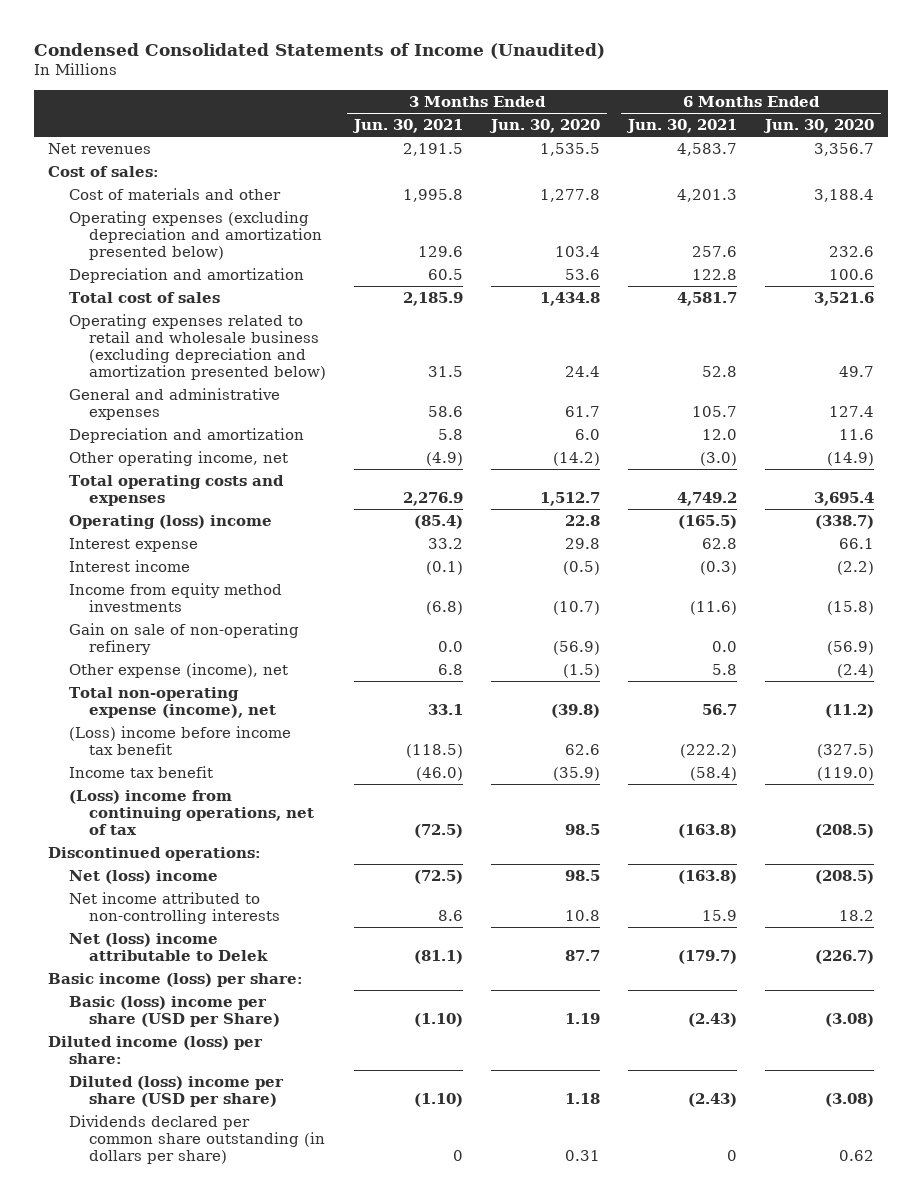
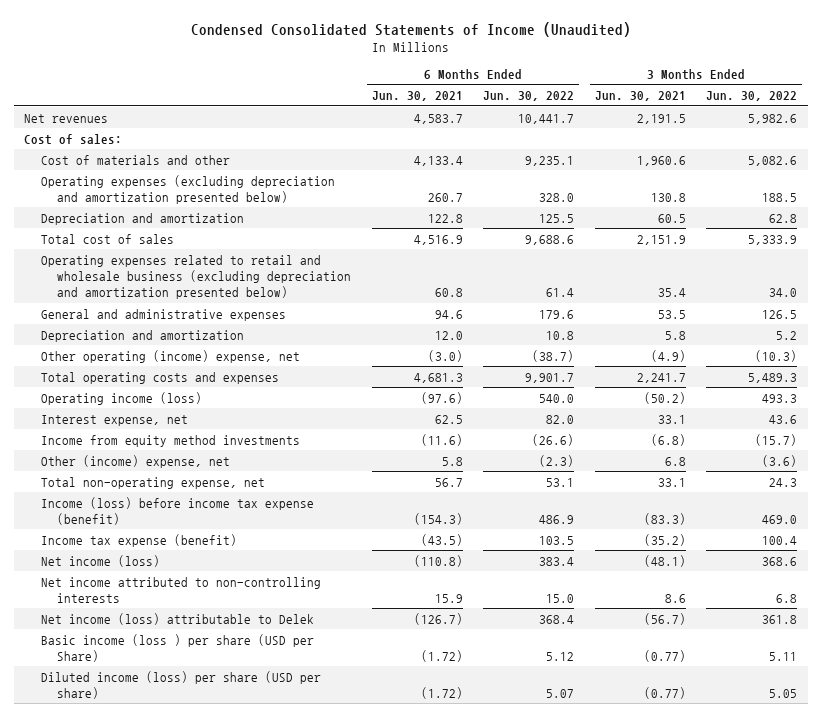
- | 3 Months Ended Jun. 30, 2021 | 3 Months Ended Jun. 30, 2020 | 6 Months Ended Jun. 30, 2021 | 6 Months Ended Jun. 30, 2020
+ | 6 Months Ended Jun. 30, 2021 | 6 Months Ended Jun. 30, 2022 | 3 Months Ended Jun. 30, 2021 | 3 Months Ended Jun. 30, 2022
- Cost of materials and other | 1,995.8 | 1,277.8 | 4,201.3 | 3,188.4
- Operating expenses (excluding depreciation and amortization presented below) | 129.6 | 103.4 | 257.6 | 232.6
+ Cost of materials and other | 4,133.4 | 9,235.1 | 1,960.6 | 5,082.6
+ Operating expenses (excluding depreciation and amortization presented below) | 260.7 | 328.0 | 130.8 | 188.5
- Total cost of sales | 2,185.9 | 1,434.8 | 4,581.7 | 3,521.6
- Operating expenses related to retail and wholesale business (excluding depreciation and amortization presented below) | 31.5 | 24.4 | 52.8 | 49.7
- General and administrative expenses | 58.6 | 61.7 | 105.7 | 127.4
+ Total cost of sales | 4,516.9 | 9,688.6 | 2,151.9 | 5,333.9
+ Operating expenses related to retail and wholesale business (excluding depreciation and amortization presented below) | 60.8 | 61.4 | 35.4 | 34.0
+ General and administrative expenses | 94.6 | 179.6 | 53.5 | 126.5
- Other operating income, net | (4.9) | (14.2) | (3.0) | (14.9)
- Total operating costs and expenses | 2,276.9 | 1,512.7 | 4,749.2 | 3,695.4
- Operating (loss) income | (85.4) | 22.8 | (165.5) | (338.7)
- Interest expense | 33.2 | 29.8 | 62.8 | 66.1
- Interest income | (0.1) | (0.5) | (0.3) | (2.2)
+ Other operating (income) expense, net | (3.0) | (38.7) | (4.9) | (10.3)
+ Total operating costs and expenses | 4,681.3 | 9,901.7 | 2,241.7 | 5,489.3
+ Operating income (loss) | (97.6) | 540.0 | (50.2) | 493.3
+ Interest expense, net | 62.5 | 82.0 | 33.1 | 43.6
- Gain on sale of non-operating refinery | 0.0 | (56.9) | 0.0 | (56.9)
- Other expense (income), net | 6.8 | (1.5) | 5.8 | (2.4)
- Total non-operating expense (income), net | 33.1 | (39.8) | 56.7 | (11.2)
- (Loss) income before income tax benefit | (118.5) | 62.6 | (222.2) | (327.5)
- Income tax benefit | (46.0) | (35.9) | (58.4) | (119.0)
- (Loss) income from continuing operations, net of tax | (72.5) | 98.5 | (163.8) | (208.5)
- Discontinued operations:
- Net (loss) income | (72.5) | 98.5 | (163.8) | (208.5)
+ Other (income) expense, net | 5.8 | (2.3) | 6.8 | (3.6)
+ Total non-operating expense, net | 56.7 | 53.1 | 33.1 | 24.3
+ Income (loss) before income tax expense (benefit) | (154.3) | 486.9 | (83.3) | 469.0
+ Income tax expense (benefit) | (43.5) | 103.5 | (35.2) | 100.4
+ Net income (loss) | (110.8) | 383.4 | (48.1) | 368.6
- Net (loss) income attributable to Delek | (81.1) | 87.7 | (179.7) | (226.7)
- Basic income (loss) per share:
- Basic (loss) income per share (USD per Share) | (1.10) | 1.19 | (2.43) | (3.08)
- Diluted income (loss) per share:
- Diluted (loss) income per share (USD per share) | (1.10) | 1.18 | (2.43) | (3.08)
- Dividends declared per common share outstanding (in dollars per share) | 0 | 0.31 | 0 | 0.62
+ Net income (loss) attributable to Delek | (126.7) | 368.4 | (56.7) | 361.8
+ Basic income (loss ) per share (USD per Share) | (1.72) | 5.12 | (0.77) | 5.11
+ Diluted income (loss) per share (USD per share) | (1.72) | 5.07 | (0.77) | 5.05

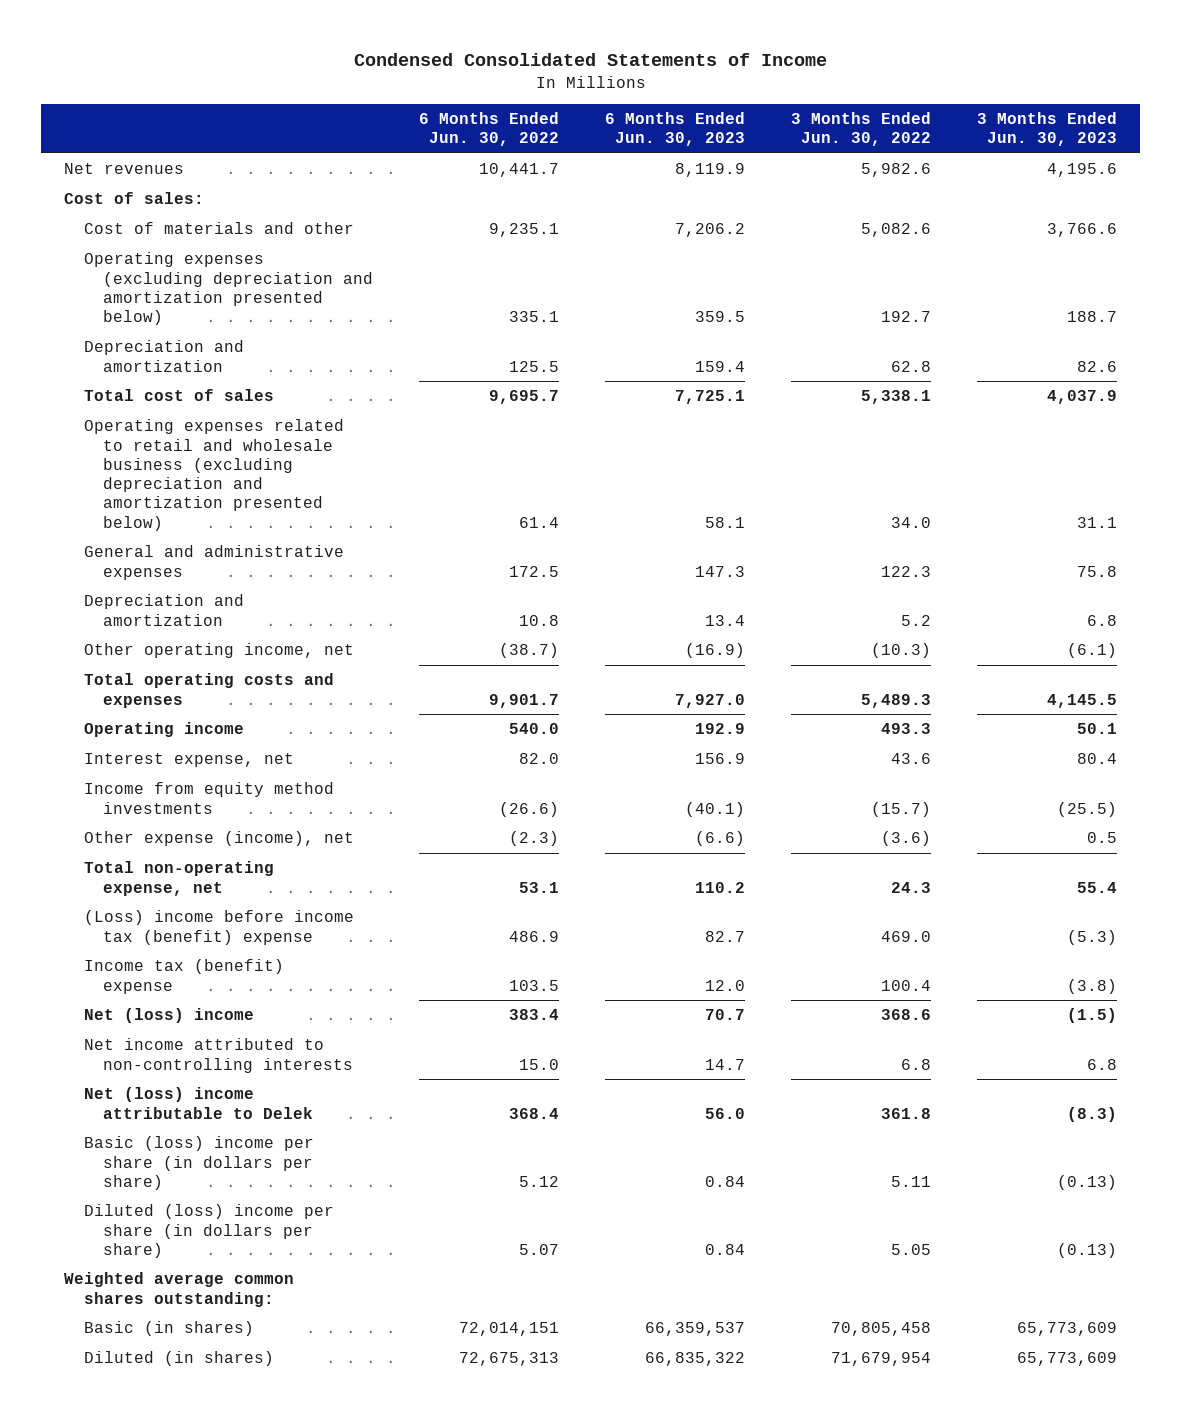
- Condensed Consolidated Statements of Income (Unaudited)
+ Condensed Consolidated Statements of Income
- | 6 Months Ended Jun. 30, 2021 | 6 Months Ended Jun. 30, 2022 | 3 Months Ended Jun. 30, 2021 | 3 Months Ended Jun. 30, 2022
+ | 6 Months Ended Jun. 30, 2022 | 6 Months Ended Jun. 30, 2023 | 3 Months Ended Jun. 30, 2022 | 3 Months Ended Jun. 30, 2023
- Operating expenses (excluding depreciation and amortization presented below) | 260.7 | 328.0 | 130.8 | 188.5
+ Operating expenses (excluding depreciation and amortization presented below) | 335.1 | 359.5 | 192.7 | 188.7
- Total cost of sales | 4,516.9 | 9,688.6 | 2,151.9 | 5,333.9
+ Total cost of sales | 9,695.7 | 7,725.1 | 5,338.1 | 4,037.9
- General and administrative expenses | 94.6 | 179.6 | 53.5 | 126.5
+ General and administrative expenses | 172.5 | 147.3 | 122.3 | 75.8
- Other operating (income) expense, net | (3.0) | (38.7) | (4.9) | (10.3)
+ Other operating income, net | (38.7) | (16.9) | (10.3) | (6.1)
- Operating income (loss) | (97.6) | 540.0 | (50.2) | 493.3
+ Operating income | 540.0 | 192.9 | 493.3 | 50.1
- Other (income) expense, net | 5.8 | (2.3) | 6.8 | (3.6)
+ Other expense (income), net | (2.3) | (6.6) | (3.6) | 0.5
- Income (loss) before income tax expense (benefit) | (154.3) | 486.9 | (83.3) | 469.0
- Income tax expense (benefit) | (43.5) | 103.5 | (35.2) | 100.4
- Net income (loss) | (110.8) | 383.4 | (48.1) | 368.6
+ (Loss) income before income tax (benefit) expense | 486.9 | 82.7 | 469.0 | (5.3)
+ Income tax (benefit) expense | 103.5 | 12.0 | 100.4 | (3.8)
+ Net (loss) income | 383.4 | 70.7 | 368.6 | (1.5)
- Net income (loss) attributable to Delek | (126.7) | 368.4 | (56.7) | 361.8
- Basic income (loss ) per share (USD per Share) | (1.72) | 5.12 | (0.77) | 5.11
- Diluted income (loss) per share (USD per share) | (1.72) | 5.07 | (0.77) | 5.05
+ Net (loss) income attributable to Delek | 368.4 | 56.0 | 361.8 | (8.3)
+ Basic (loss) income per share (in dollars per share) | 5.12 | 0.84 | 5.11 | (0.13)
+ Diluted (loss) income per share (in dollars per share) | 5.07 | 0.84 | 5.05 | (0.13)
+ Weighted average common shares outstanding:
+ Basic (in shares) | 72,014,151 | 66,359,537 | 70,805,458 | 65,773,609
+ Diluted (in shares) | 72,675,313 | 66,835,322 | 71,679,954 | 65,773,609

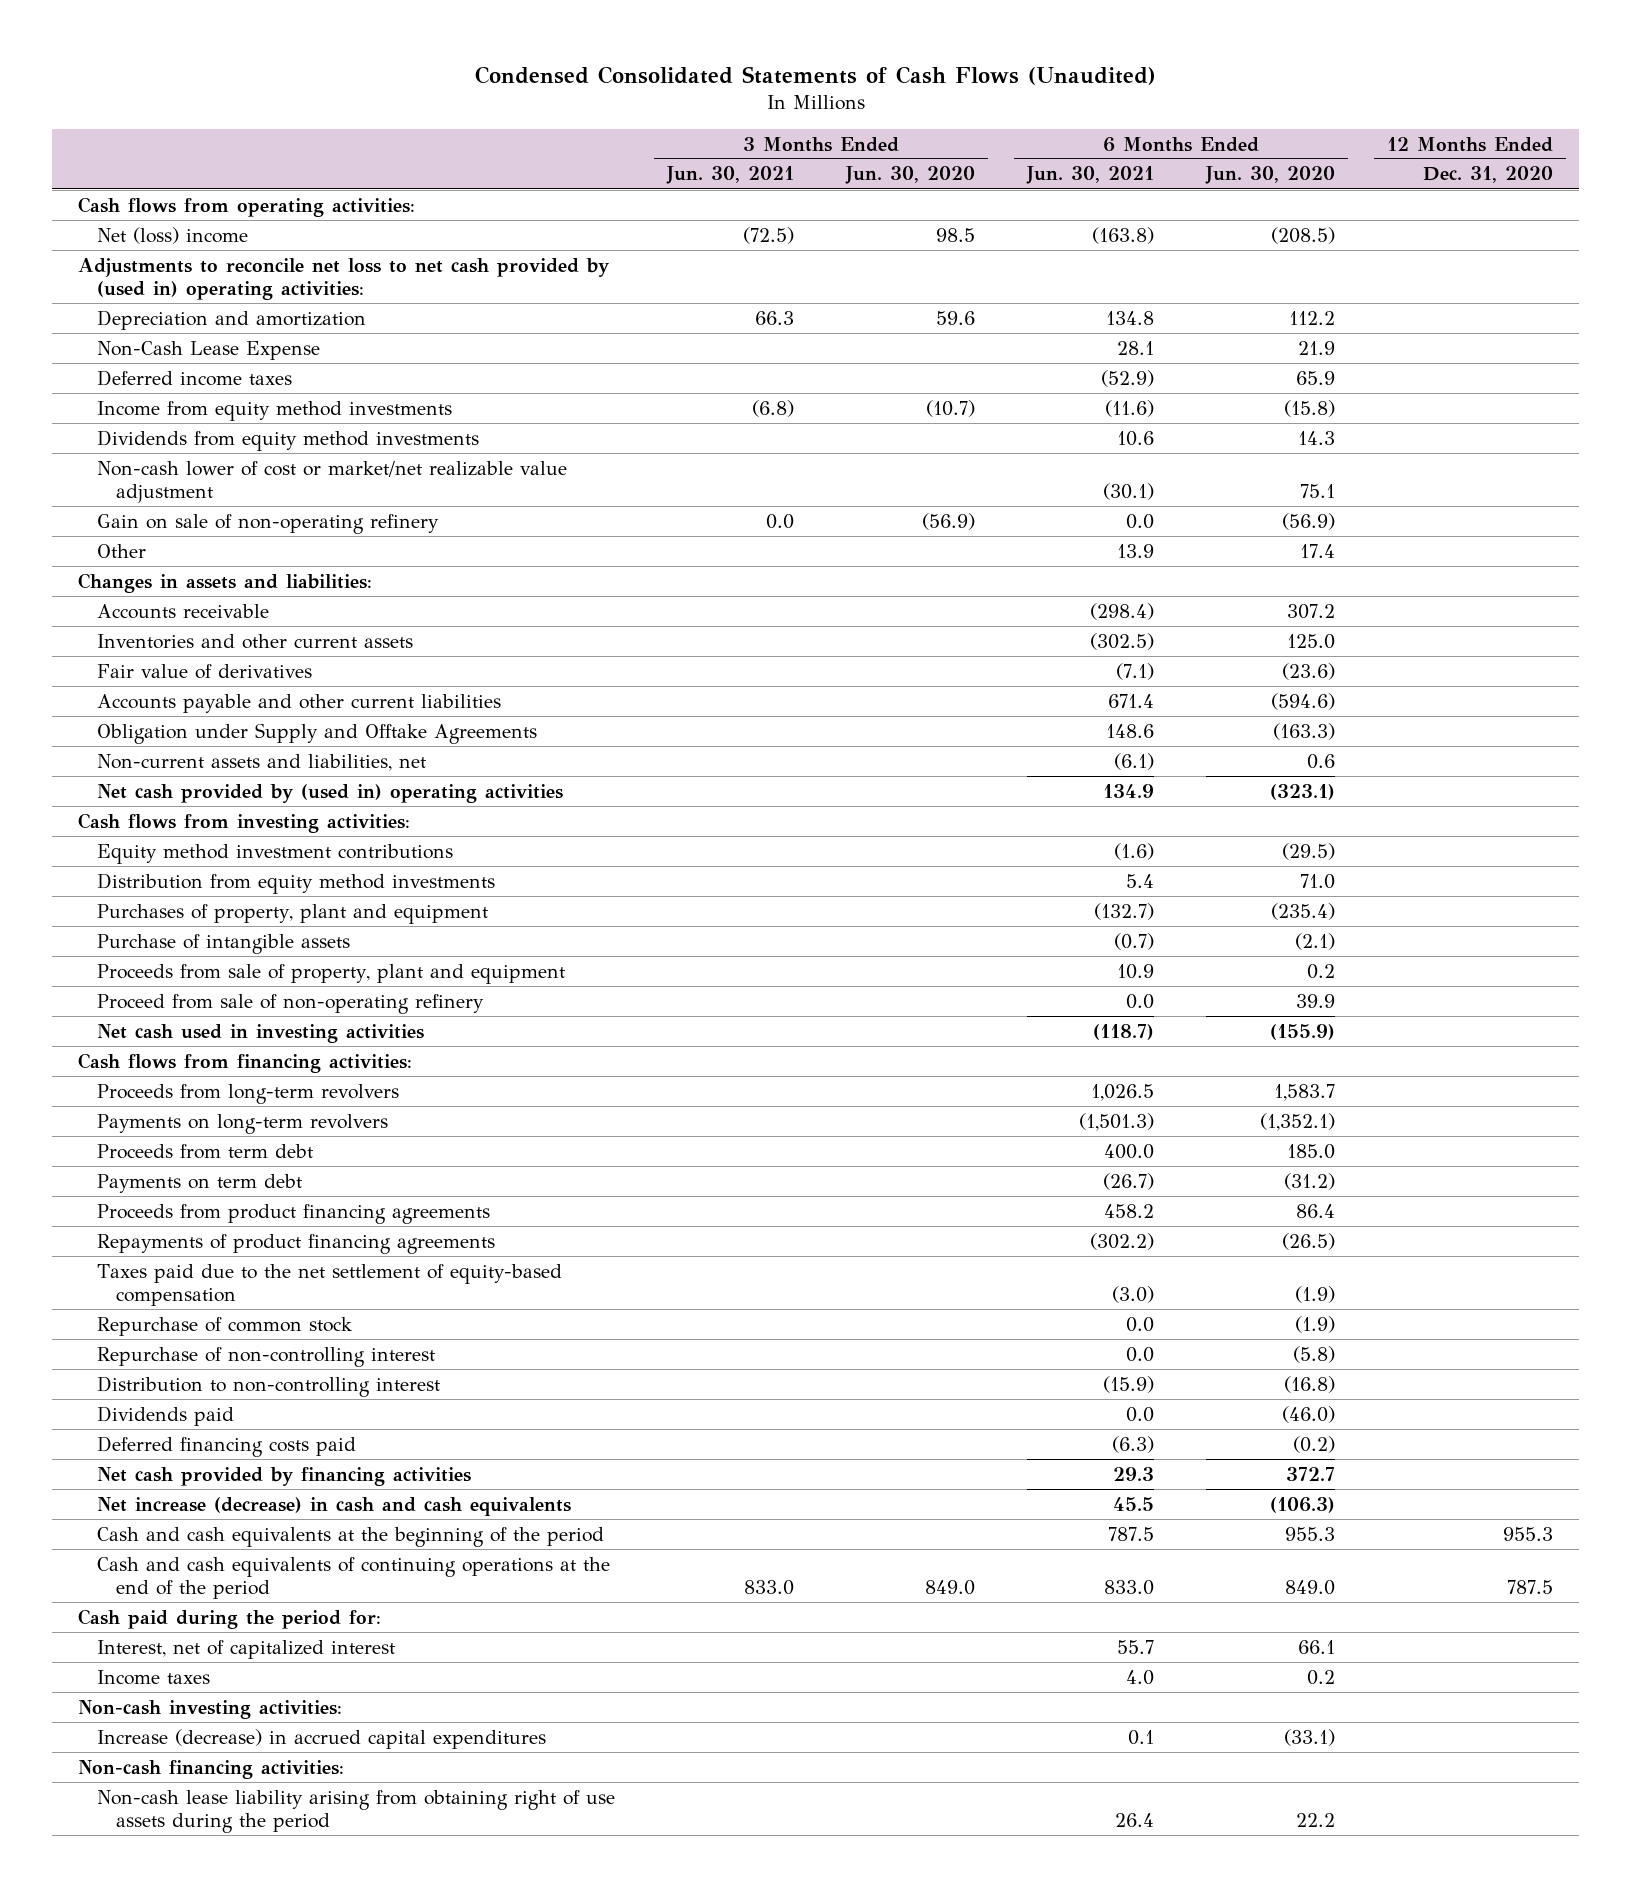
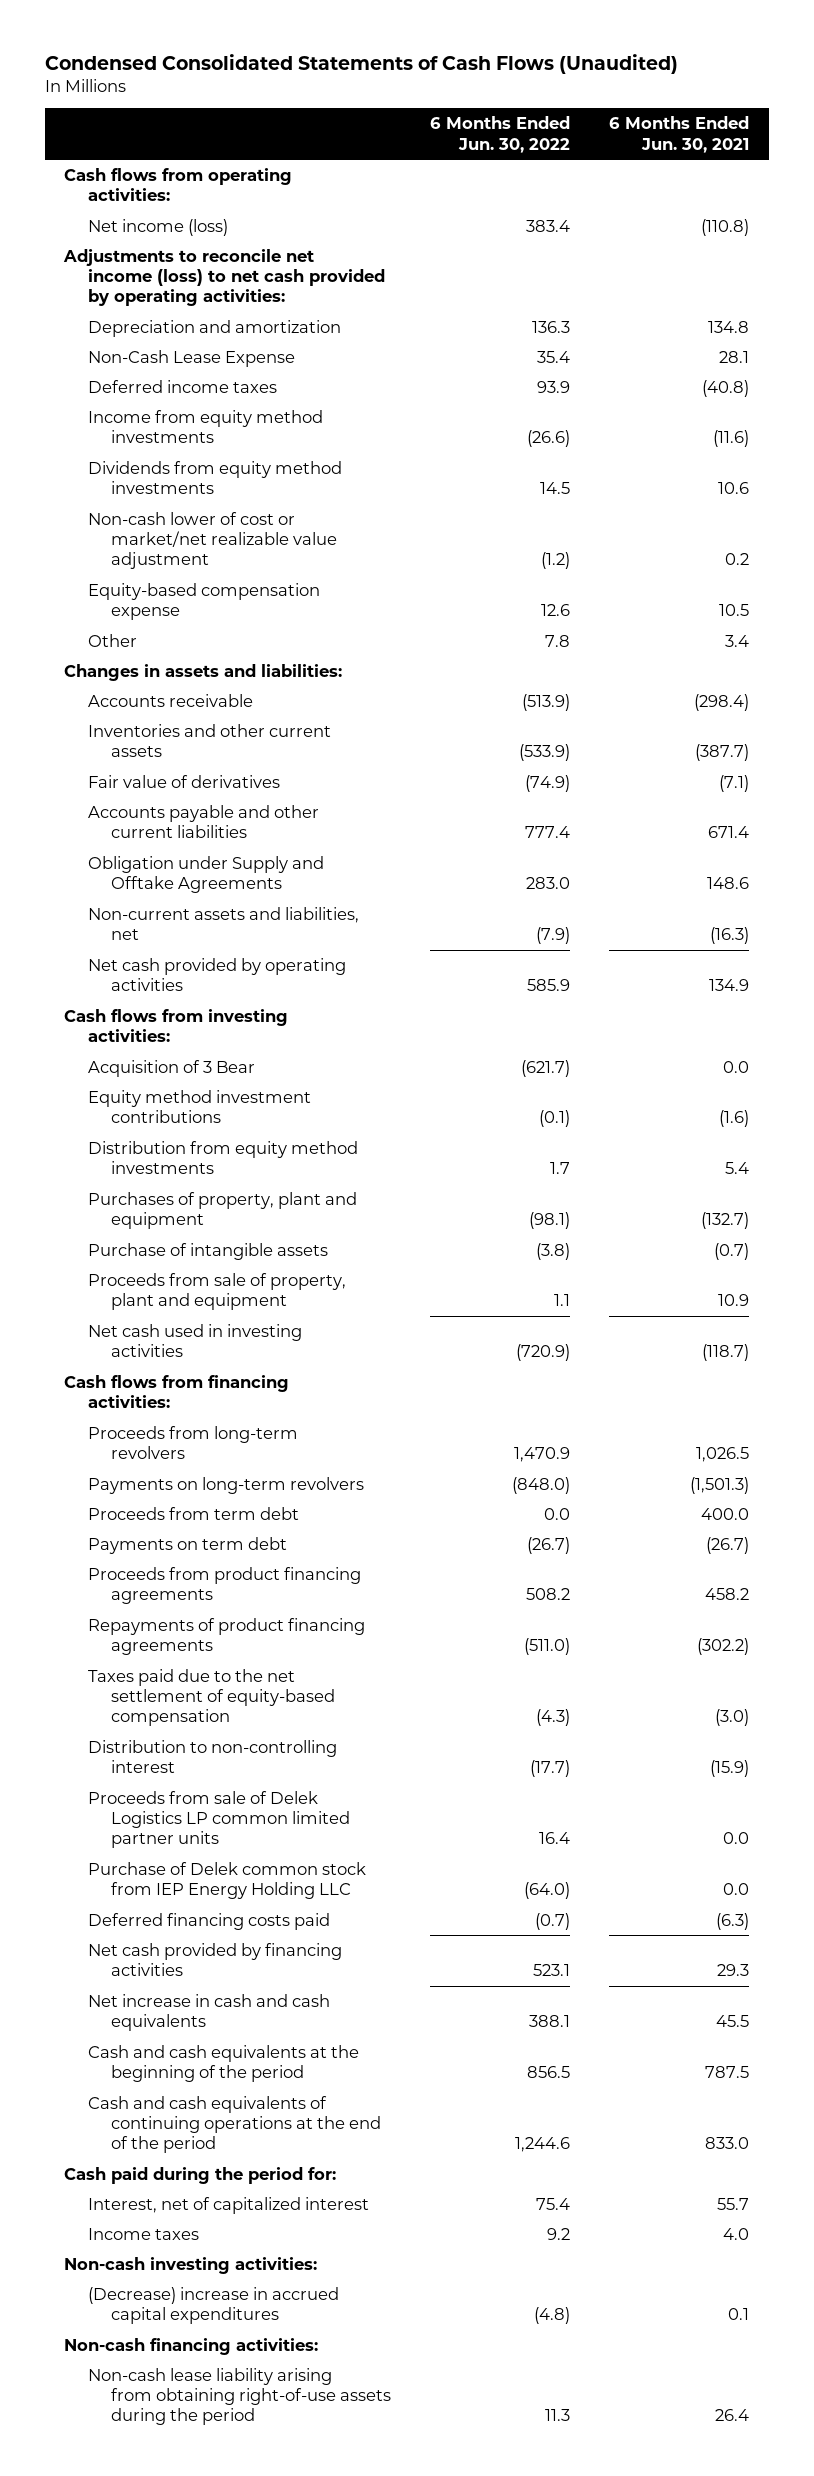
- | 3 Months Ended Jun. 30, 2021 | 3 Months Ended Jun. 30, 2020 | 6 Months Ended Jun. 30, 2021 | 6 Months Ended Jun. 30, 2020 | 12 Months Ended Dec. 31, 2020
+ | 6 Months Ended Jun. 30, 2022 | 6 Months Ended Jun. 30, 2021
- Net (loss) income | (72.5) | 98.5 | (163.8) | (208.5) |
- Adjustments to reconcile net loss to net cash provided by (used in) operating activities:
+ Net income (loss) | 383.4 | (110.8)
+ Adjustments to reconcile net income (loss) to net cash provided by operating activities:
- Deferred income taxes | | | (52.9) | 65.9 |
+ Deferred income taxes | 93.9 | (40.8)
- Non-cash lower of cost or market/net realizable value adjustment | | | (30.1) | 75.1 |
- Gain on sale of non-operating refinery | 0.0 | (56.9) | 0.0 | (56.9) |
- Other | | | 13.9 | 17.4 |
+ Non-cash lower of cost or market/net realizable value adjustment | (1.2) | 0.2
+ Equity-based compensation expense | 12.6 | 10.5
+ Other | 7.8 | 3.4
- Inventories and other current assets | | | (302.5) | 125.0 |
+ Inventories and other current assets | (533.9) | (387.7)
- Non-current assets and liabilities, net | | | (6.1) | 0.6 |
- Net cash provided by (used in) operating activities | | | 134.9 | (323.1) |
+ Non-current assets and liabilities, net | (7.9) | (16.3)
+ Net cash provided by operating activities | 585.9 | 134.9
+ Acquisition of 3 Bear | (621.7) | 0.0
- Proceed from sale of non-operating refinery | | | 0.0 | 39.9 |
- Repurchase of common stock | | | 0.0 | (1.9) |
- Repurchase of non-controlling interest | | | 0.0 | (5.8) |
- Dividends paid | | | 0.0 | (46.0) |
+ Proceeds from sale of Delek Logistics LP common limited partner units | 16.4 | 0.0
+ Purchase of Delek common stock from IEP Energy Holding LLC | (64.0) | 0.0
- Net increase (decrease) in cash and cash equivalents | | | 45.5 | (106.3) |
+ Net increase in cash and cash equivalents | 388.1 | 45.5
- Increase (decrease) in accrued capital expenditures | | | 0.1 | (33.1) |
+ (Decrease) increase in accrued capital expenditures | (4.8) | 0.1
- Non-cash lease liability arising from obtaining right of use assets during the period | | | 26.4 | 22.2 |
+ Non-cash lease liability arising from obtaining right-of-use assets during the period | 11.3 | 26.4

